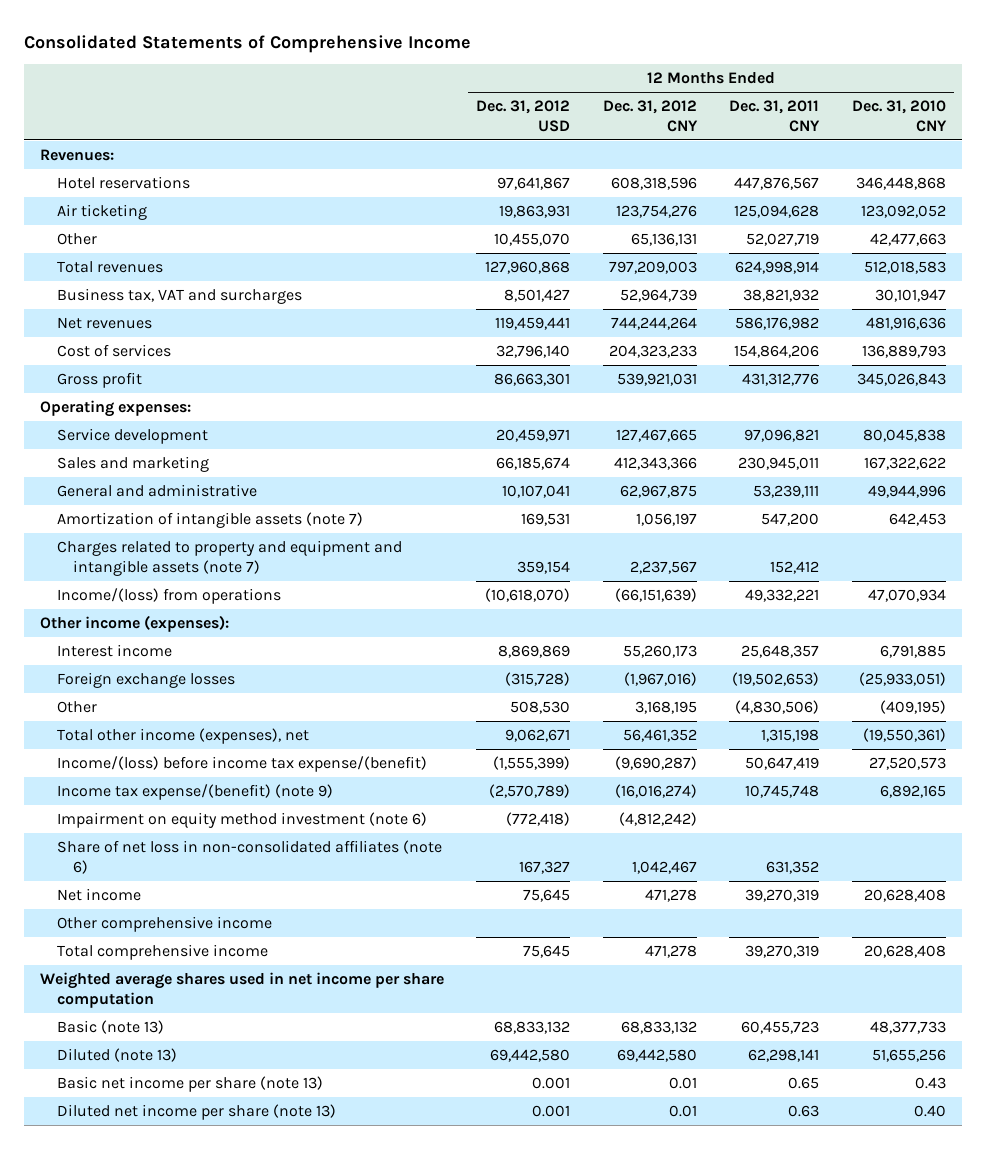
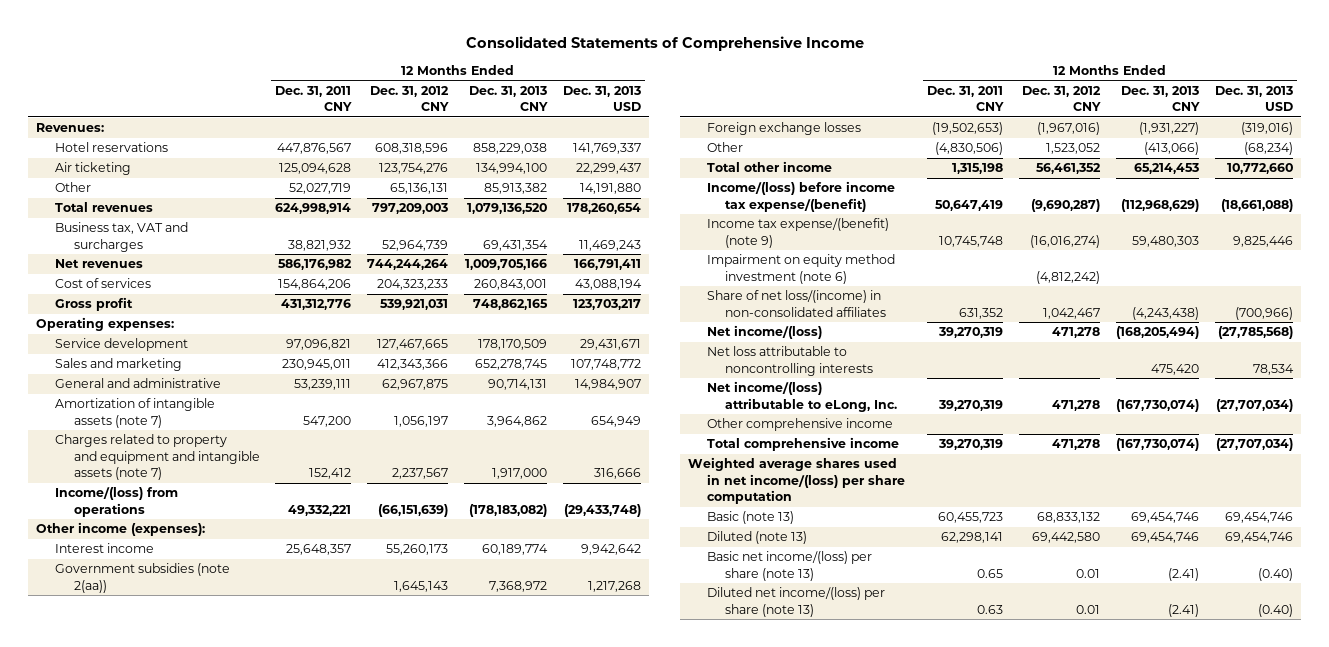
- | 12 Months Ended Dec. 31, 2012 USD | 12 Months Ended Dec. 31, 2012 CNY | 12 Months Ended Dec. 31, 2011 CNY | 12 Months Ended Dec. 31, 2010 CNY
+ | 12 Months Ended Dec. 31, 2011 CNY | 12 Months Ended Dec. 31, 2012 CNY | 12 Months Ended Dec. 31, 2013 CNY | 12 Months Ended Dec. 31, 2013 USD
+ Government subsidies (note 2(aa)) | | 1,645,143 | 7,368,972 | 1,217,268
- Other | 508,530 | 3,168,195 | (4,830,506) | (409,195)
- Total other income (expenses), net | 9,062,671 | 56,461,352 | 1,315,198 | (19,550,361)
+ Other | (4,830,506) | 1,523,052 | (413,066) | (68,234)
+ Total other income | 1,315,198 | 56,461,352 | 65,214,453 | 10,772,660
- Share of net loss in non-consolidated affiliates (note 6) | 167,327 | 1,042,467 | 631,352 |
- Net income | 75,645 | 471,278 | 39,270,319 | 20,628,408
+ Share of net loss/(income) in non-consolidated affiliates | 631,352 | 1,042,467 | (4,243,438) | (700,966)
+ Net income/(loss) | 39,270,319 | 471,278 | (168,205,494) | (27,785,568)
+ Net loss attributable to noncontrolling interests | | | 475,420 | 78,534
+ Net income/(loss) attributable to eLong, Inc. | 39,270,319 | 471,278 | (167,730,074) | (27,707,034)
- Weighted average shares used in net income per share computation
+ Weighted average shares used in net income/(loss) per share computation
- Basic net income per share (note 13) | 0.001 | 0.01 | 0.65 | 0.43
- Diluted net income per share (note 13) | 0.001 | 0.01 | 0.63 | 0.40
+ Basic net income/(loss) per share (note 13) | 0.65 | 0.01 | (2.41) | (0.40)
+ Diluted net income/(loss) per share (note 13) | 0.63 | 0.01 | (2.41) | (0.40)

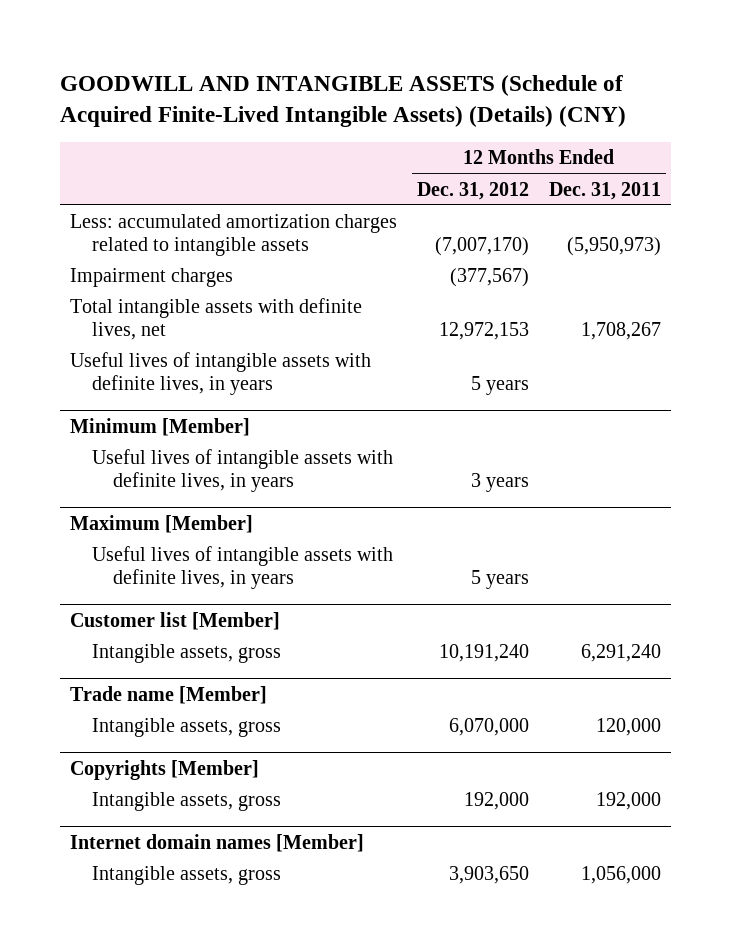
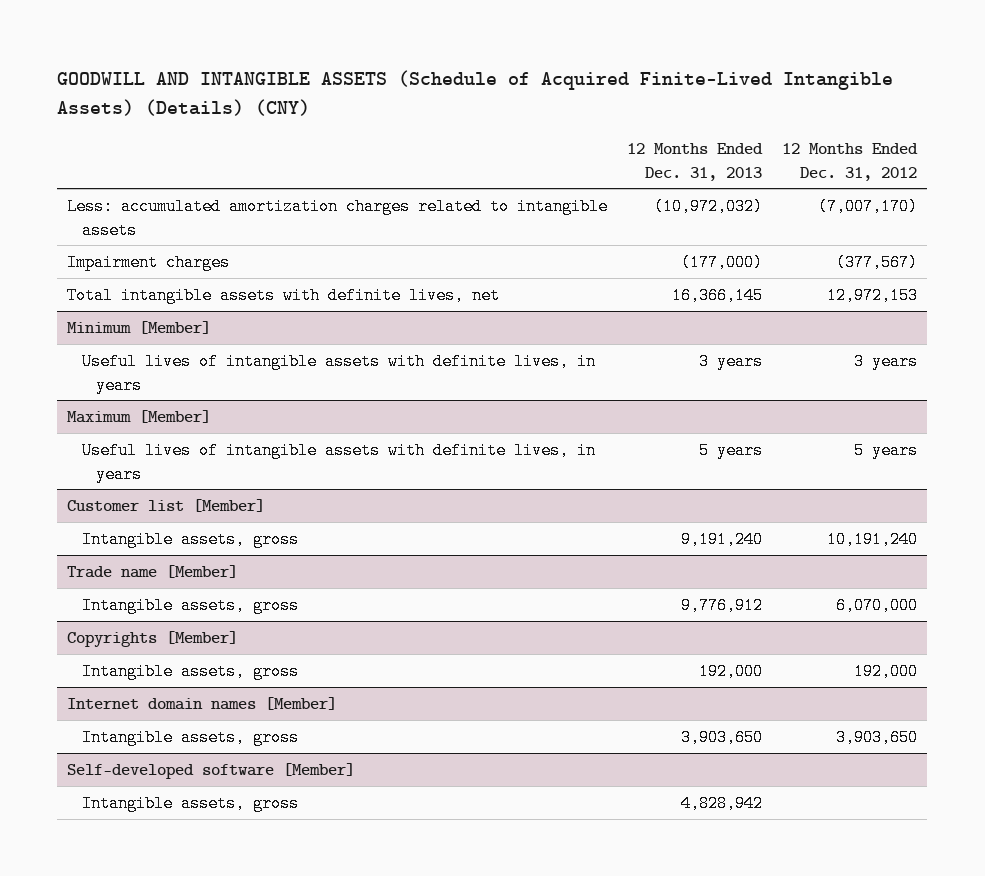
- | 12 Months Ended Dec. 31, 2012 | 12 Months Ended Dec. 31, 2011
+ | 12 Months Ended Dec. 31, 2013 | 12 Months Ended Dec. 31, 2012
- Useful lives of intangible assets with definite lives, in years | 5 years |
+ Self-developed software [Member]
+ Intangible assets, gross | 4,828,942 |

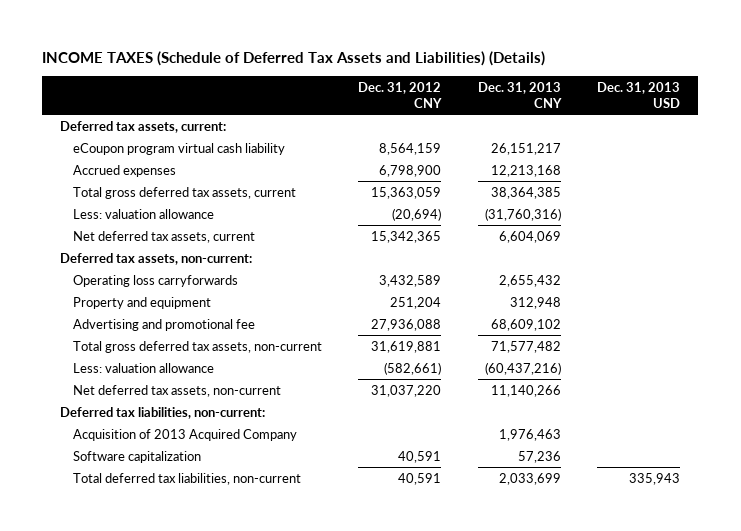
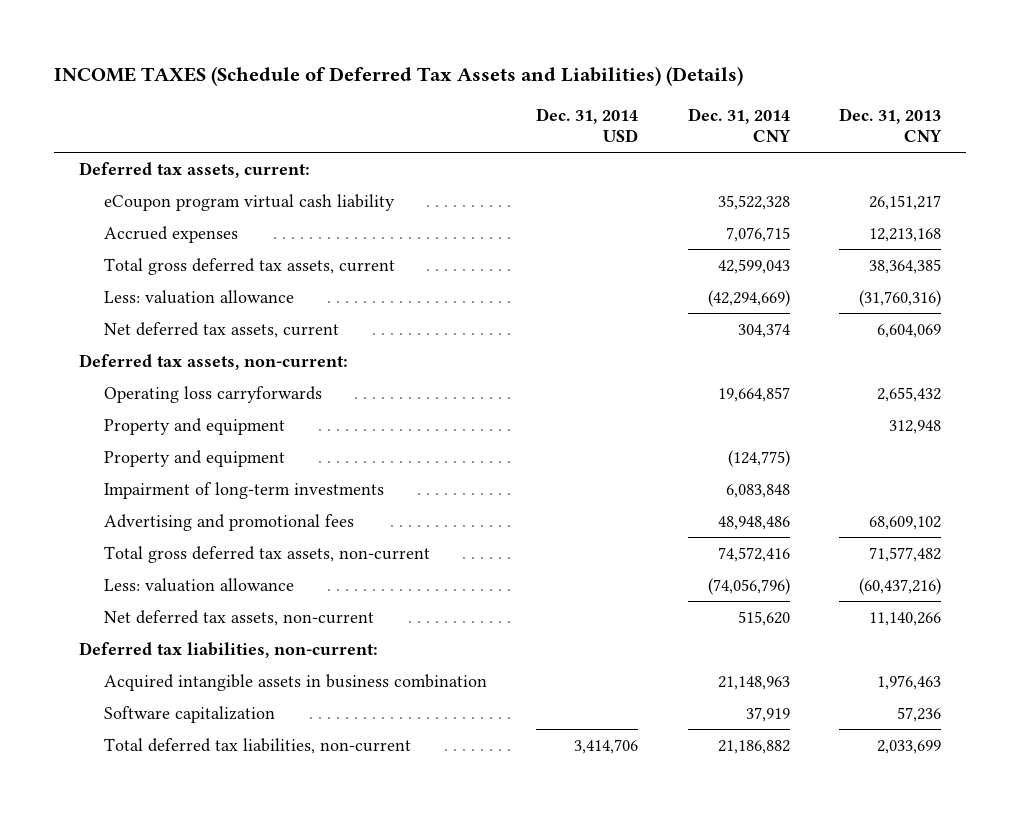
- | Dec. 31, 2012 CNY | Dec. 31, 2013 CNY | Dec. 31, 2013 USD
+ | Dec. 31, 2014 USD | Dec. 31, 2014 CNY | Dec. 31, 2013 CNY
- Advertising and promotional fee | 27,936,088 | 68,609,102 |
+ Property and equipment | | (124,775) |
+ Impairment of long-term investments | | 6,083,848 |
+ Advertising and promotional fees | | 48,948,486 | 68,609,102
- Acquisition of 2013 Acquired Company | | 1,976,463 |
+ Acquired intangible assets in business combination | | 21,148,963 | 1,976,463

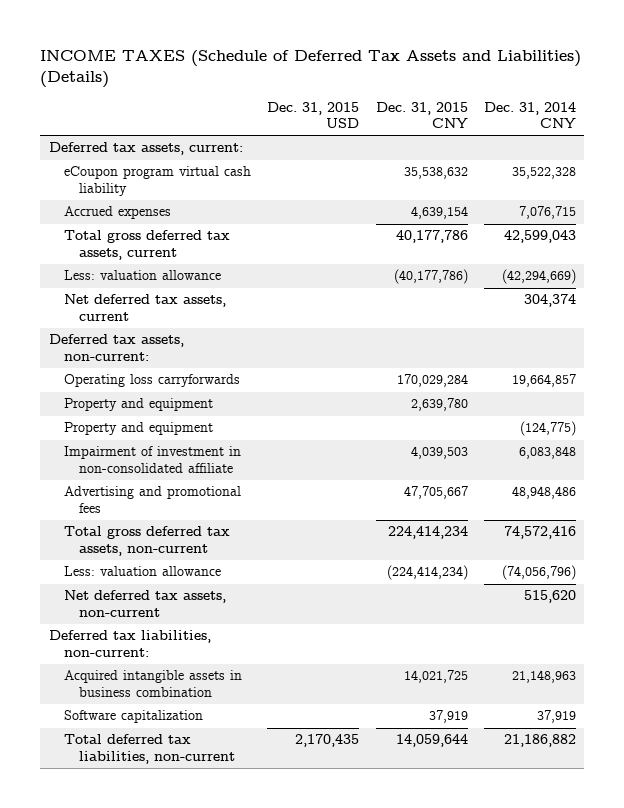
- | Dec. 31, 2014 USD | Dec. 31, 2014 CNY | Dec. 31, 2013 CNY
+ | Dec. 31, 2015 USD | Dec. 31, 2015 CNY | Dec. 31, 2014 CNY
- Impairment of long-term investments | | 6,083,848 |
+ Impairment of investment in non-consolidated affiliate | | 4,039,503 | 6,083,848

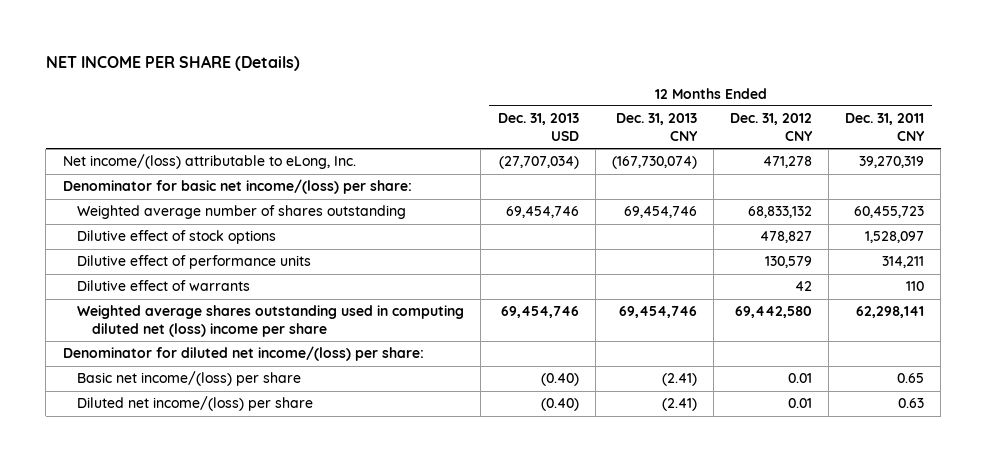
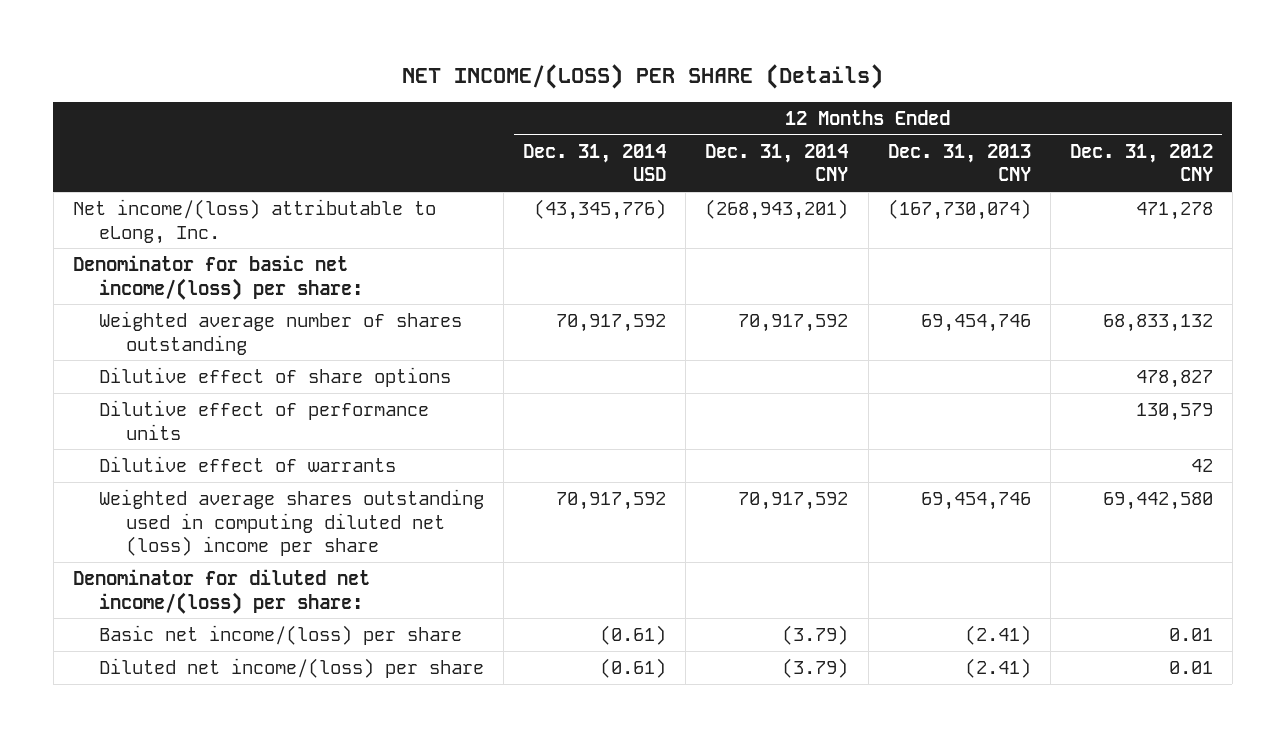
- NET INCOME PER SHARE (Details)
+ NET INCOME/(LOSS) PER SHARE (Details)
- | 12 Months Ended Dec. 31, 2013 USD | 12 Months Ended Dec. 31, 2013 CNY | 12 Months Ended Dec. 31, 2012 CNY | 12 Months Ended Dec. 31, 2011 CNY
+ | 12 Months Ended Dec. 31, 2014 USD | 12 Months Ended Dec. 31, 2014 CNY | 12 Months Ended Dec. 31, 2013 CNY | 12 Months Ended Dec. 31, 2012 CNY
- Dilutive effect of stock options | | | 478,827 | 1,528,097
+ Dilutive effect of share options | | | | 478,827

